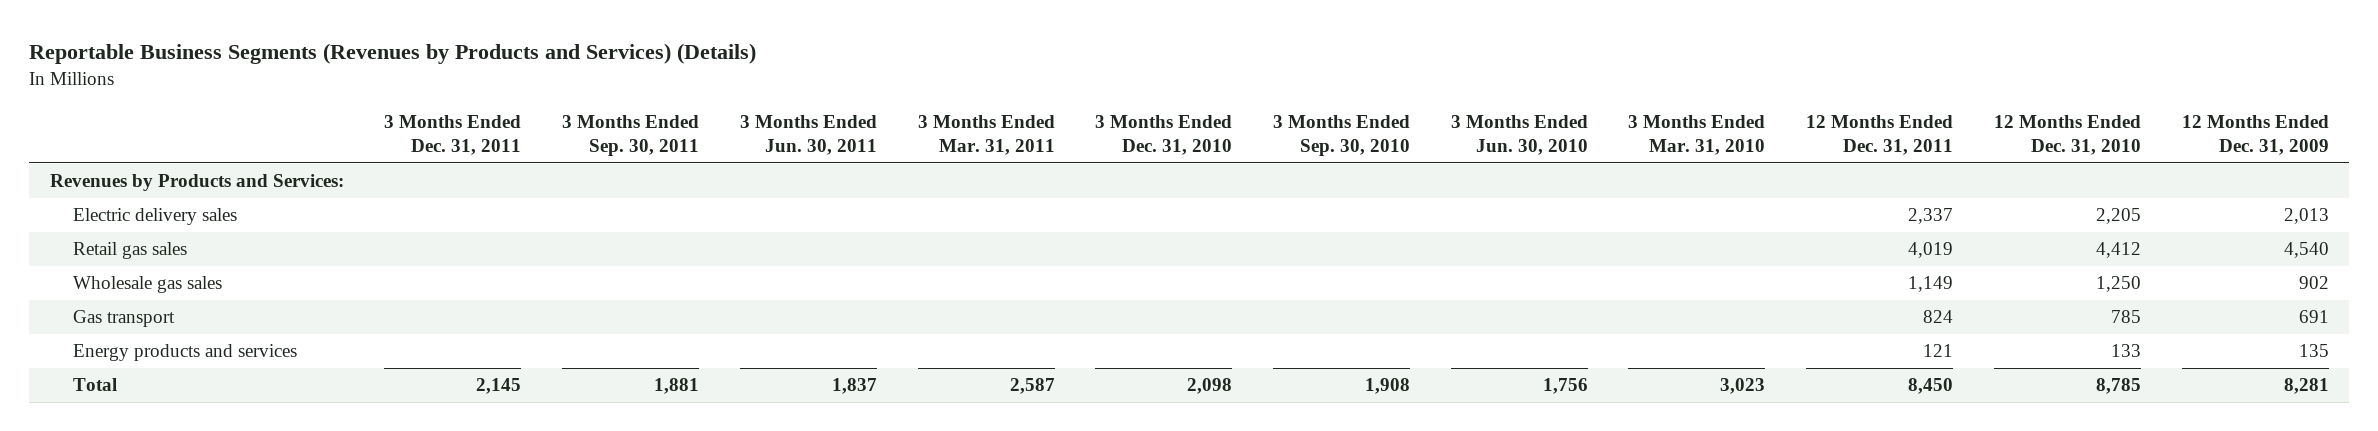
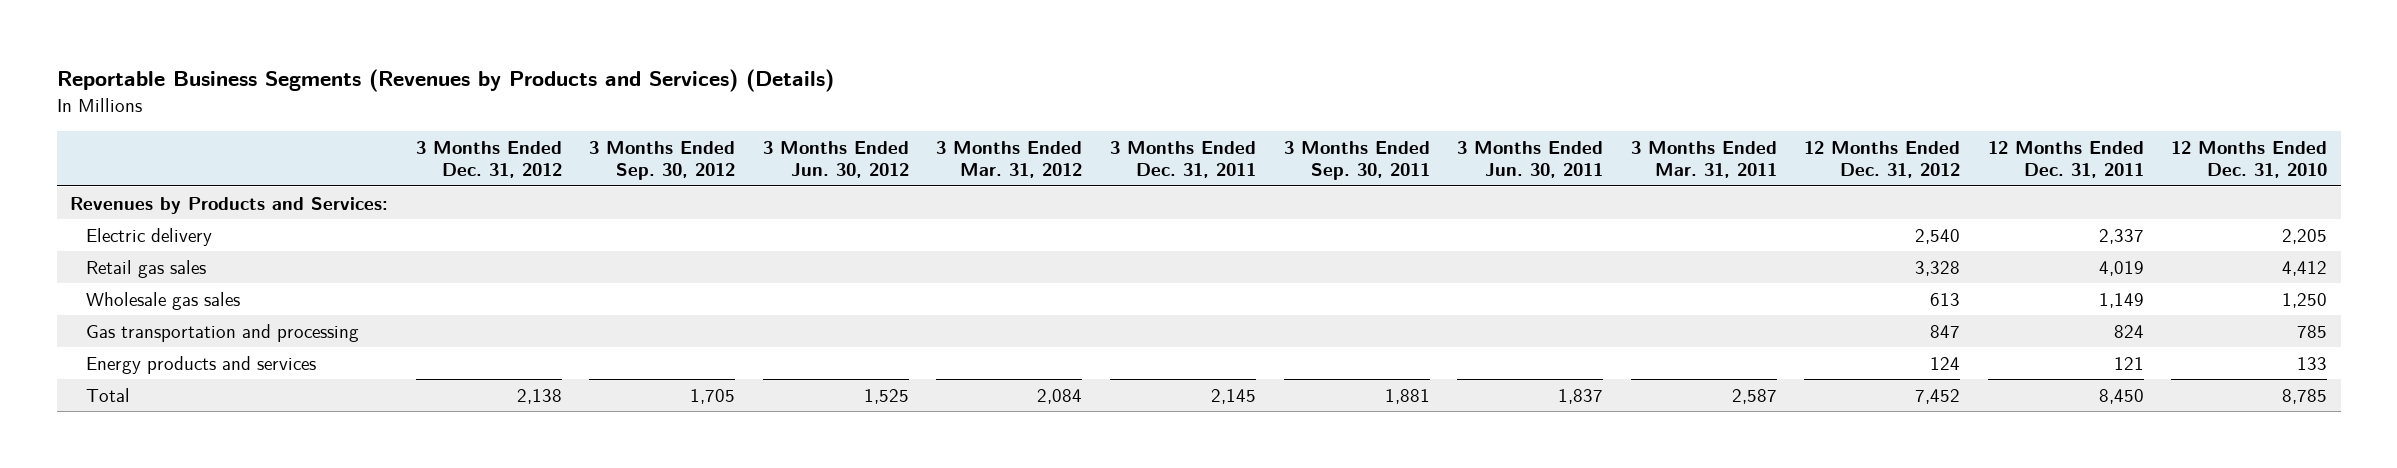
- | 3 Months Ended Dec. 31, 2011 | 3 Months Ended Sep. 30, 2011 | 3 Months Ended Jun. 30, 2011 | 3 Months Ended Mar. 31, 2011 | 3 Months Ended Dec. 31, 2010 | 3 Months Ended Sep. 30, 2010 | 3 Months Ended Jun. 30, 2010 | 3 Months Ended Mar. 31, 2010 | 12 Months Ended Dec. 31, 2011 | 12 Months Ended Dec. 31, 2010 | 12 Months Ended Dec. 31, 2009
+ | 3 Months Ended Dec. 31, 2012 | 3 Months Ended Sep. 30, 2012 | 3 Months Ended Jun. 30, 2012 | 3 Months Ended Mar. 31, 2012 | 3 Months Ended Dec. 31, 2011 | 3 Months Ended Sep. 30, 2011 | 3 Months Ended Jun. 30, 2011 | 3 Months Ended Mar. 31, 2011 | 12 Months Ended Dec. 31, 2012 | 12 Months Ended Dec. 31, 2011 | 12 Months Ended Dec. 31, 2010
- Electric delivery sales | | | | | | | | | 2,337 | 2,205 | 2,013
+ Electric delivery | | | | | | | | | 2,540 | 2,337 | 2,205
- Gas transport | | | | | | | | | 824 | 785 | 691
+ Gas transportation and processing | | | | | | | | | 847 | 824 | 785

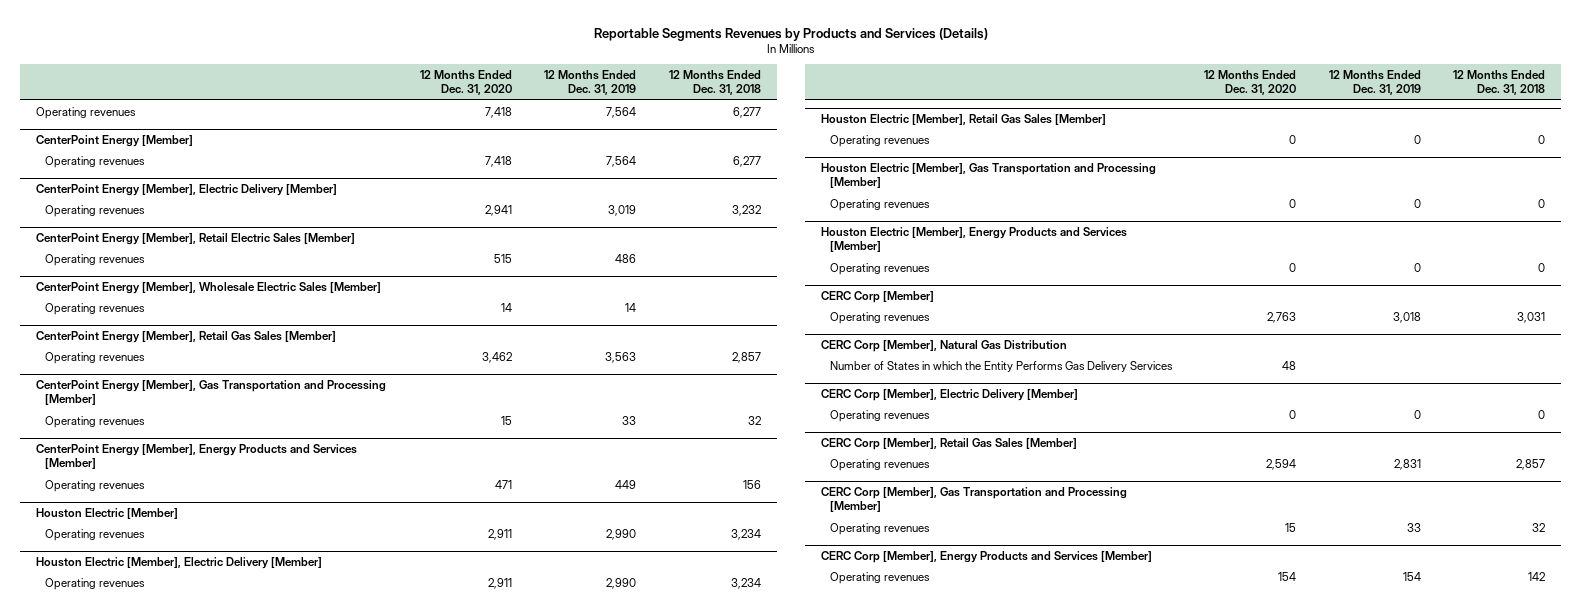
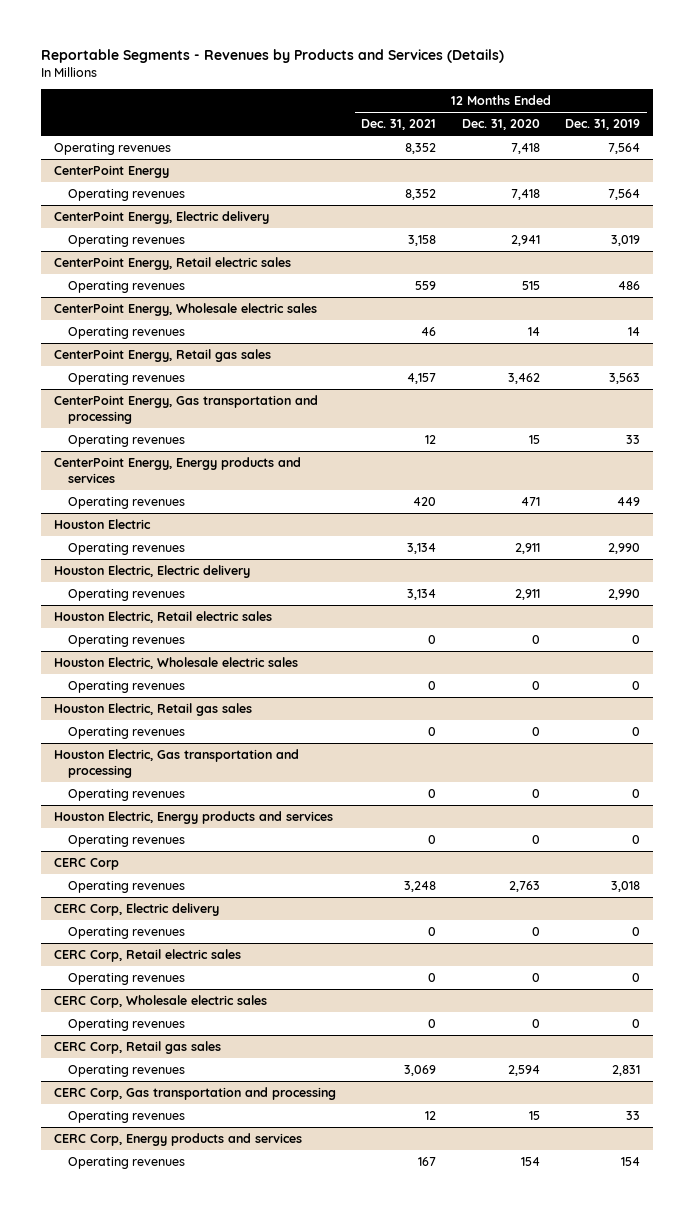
- Reportable Segments Revenues by Products and Services (Details)
+ Reportable Segments - Revenues by Products and Services (Details)
- | 12 Months Ended Dec. 31, 2020 | 12 Months Ended Dec. 31, 2019 | 12 Months Ended Dec. 31, 2018
+ | 12 Months Ended Dec. 31, 2021 | 12 Months Ended Dec. 31, 2020 | 12 Months Ended Dec. 31, 2019
- CenterPoint Energy [Member]
+ CenterPoint Energy
- CenterPoint Energy [Member], Electric Delivery [Member]
+ CenterPoint Energy, Electric delivery
- CenterPoint Energy [Member], Retail Electric Sales [Member]
+ CenterPoint Energy, Retail electric sales
- CenterPoint Energy [Member], Wholesale Electric Sales [Member]
+ CenterPoint Energy, Wholesale electric sales
- CenterPoint Energy [Member], Retail Gas Sales [Member]
+ CenterPoint Energy, Retail gas sales
- CenterPoint Energy [Member], Gas Transportation and Processing [Member]
+ CenterPoint Energy, Gas transportation and processing
- CenterPoint Energy [Member], Energy Products and Services [Member]
+ CenterPoint Energy, Energy products and services
- Houston Electric [Member]
+ Houston Electric
- Houston Electric [Member], Electric Delivery [Member]
+ Houston Electric, Electric delivery
- Houston Electric [Member], Retail Gas Sales [Member]
+ Houston Electric, Retail electric sales
- Houston Electric [Member], Gas Transportation and Processing [Member]
+ Houston Electric, Wholesale electric sales
- Houston Electric [Member], Energy Products and Services [Member]
+ Houston Electric, Retail gas sales
- CERC Corp [Member]
+ Houston Electric, Gas transportation and processing
+ Operating revenues | 0 | 0 | 0
+ Houston Electric, Energy products and services
+ Operating revenues | 0 | 0 | 0
+ CERC Corp
- CERC Corp [Member], Natural Gas Distribution
- Number of States in which the Entity Performs Gas Delivery Services | 48 | |
- CERC Corp [Member], Electric Delivery [Member]
+ CERC Corp, Electric delivery
- CERC Corp [Member], Retail Gas Sales [Member]
+ CERC Corp, Retail electric sales
+ Operating revenues | 0 | 0 | 0
+ CERC Corp, Wholesale electric sales
+ Operating revenues | 0 | 0 | 0
+ CERC Corp, Retail gas sales
- CERC Corp [Member], Gas Transportation and Processing [Member]
+ CERC Corp, Gas transportation and processing
- CERC Corp [Member], Energy Products and Services [Member]
+ CERC Corp, Energy products and services

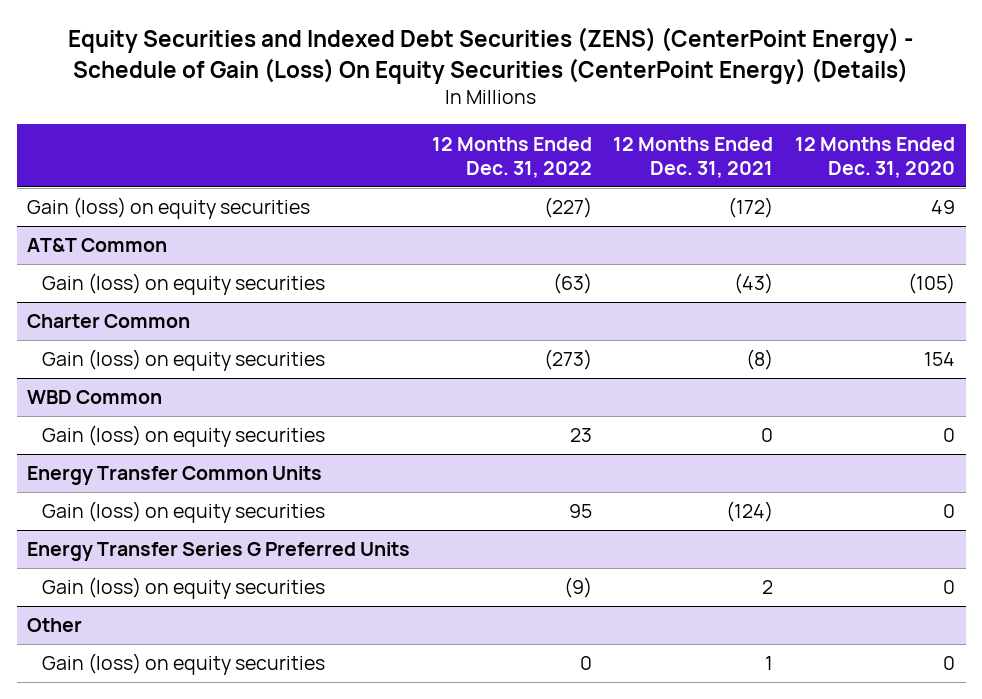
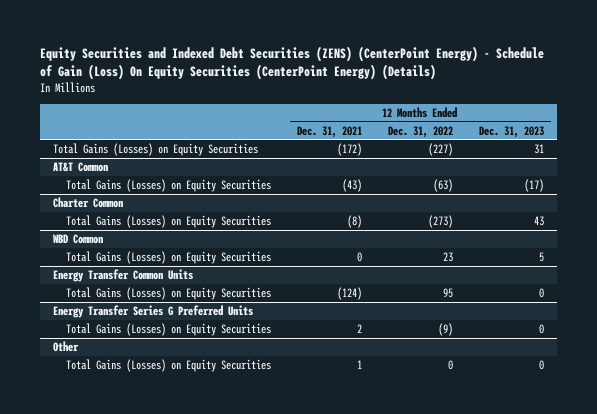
- | 12 Months Ended Dec. 31, 2022 | 12 Months Ended Dec. 31, 2021 | 12 Months Ended Dec. 31, 2020
+ | 12 Months Ended Dec. 31, 2021 | 12 Months Ended Dec. 31, 2022 | 12 Months Ended Dec. 31, 2023
- Gain (loss) on equity securities | (227) | (172) | 49
+ Total Gains (Losses) on Equity Securities | (172) | (227) | 31
@ AT&T Common
- Gain (loss) on equity securities | (63) | (43) | (105)
+ Total Gains (Losses) on Equity Securities | (43) | (63) | (17)
@ Charter Common
- Gain (loss) on equity securities | (273) | (8) | 154
+ Total Gains (Losses) on Equity Securities | (8) | (273) | 43
@ WBD Common
- Gain (loss) on equity securities | 23 | 0 | 0
+ Total Gains (Losses) on Equity Securities | 0 | 23 | 5
@ Energy Transfer Common Units
- Gain (loss) on equity securities | 95 | (124) | 0
+ Total Gains (Losses) on Equity Securities | (124) | 95 | 0
@ Energy Transfer Series G Preferred Units
- Gain (loss) on equity securities | (9) | 2 | 0
+ Total Gains (Losses) on Equity Securities | 2 | (9) | 0
@ Other
- Gain (loss) on equity securities | 0 | 1 | 0
+ Total Gains (Losses) on Equity Securities | 1 | 0 | 0

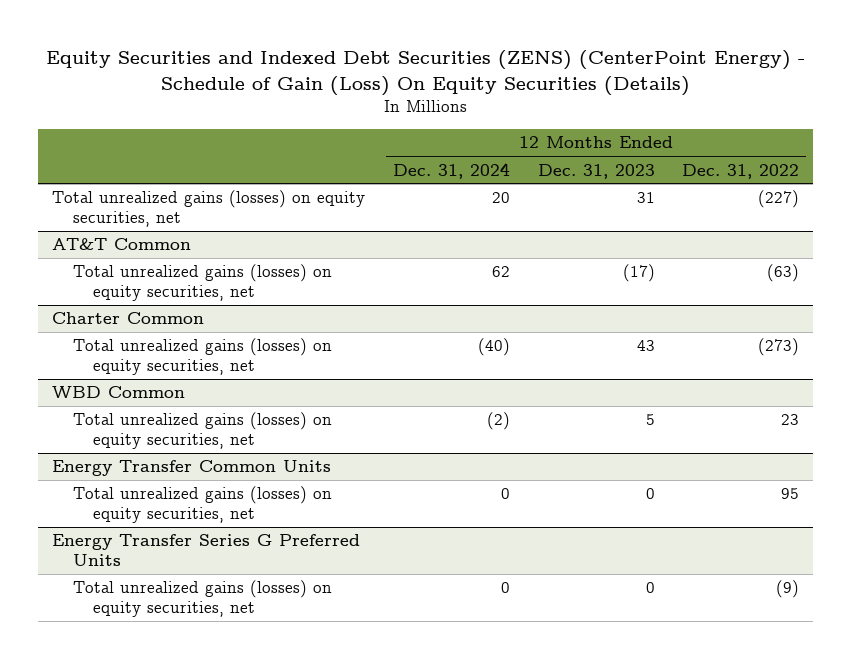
- Equity Securities and Indexed Debt Securities (ZENS) (CenterPoint Energy) - Schedule of Gain (Loss) On Equity Securities (CenterPoint Energy) (Details)
+ Equity Securities and Indexed Debt Securities (ZENS) (CenterPoint Energy) - Schedule of Gain (Loss) On Equity Securities (Details)
- | 12 Months Ended Dec. 31, 2021 | 12 Months Ended Dec. 31, 2022 | 12 Months Ended Dec. 31, 2023
+ | 12 Months Ended Dec. 31, 2024 | 12 Months Ended Dec. 31, 2023 | 12 Months Ended Dec. 31, 2022
- Total Gains (Losses) on Equity Securities | (172) | (227) | 31
+ Total unrealized gains (losses) on equity securities, net | 20 | 31 | (227)
@ AT&T Common
- Total Gains (Losses) on Equity Securities | (43) | (63) | (17)
+ Total unrealized gains (losses) on equity securities, net | 62 | (17) | (63)
@ Charter Common
- Total Gains (Losses) on Equity Securities | (8) | (273) | 43
+ Total unrealized gains (losses) on equity securities, net | (40) | 43 | (273)
@ WBD Common
- Total Gains (Losses) on Equity Securities | 0 | 23 | 5
+ Total unrealized gains (losses) on equity securities, net | (2) | 5 | 23
@ Energy Transfer Common Units
- Total Gains (Losses) on Equity Securities | (124) | 95 | 0
+ Total unrealized gains (losses) on equity securities, net | 0 | 0 | 95
@ Energy Transfer Series G Preferred Units
- Total Gains (Losses) on Equity Securities | 2 | (9) | 0
- Other
- Total Gains (Losses) on Equity Securities | 1 | 0 | 0
@ Energy Transfer Series G Preferred Units
+ Total unrealized gains (losses) on equity securities, net | 0 | 0 | (9)

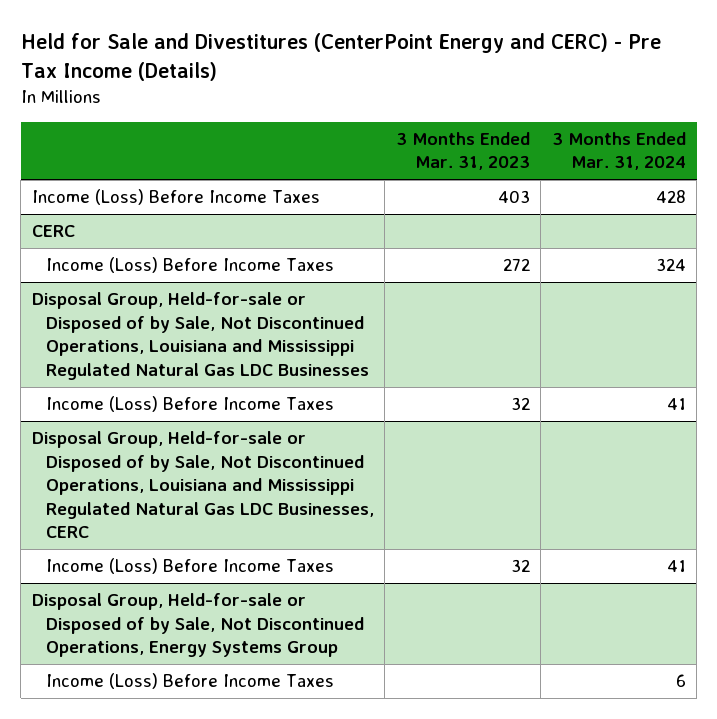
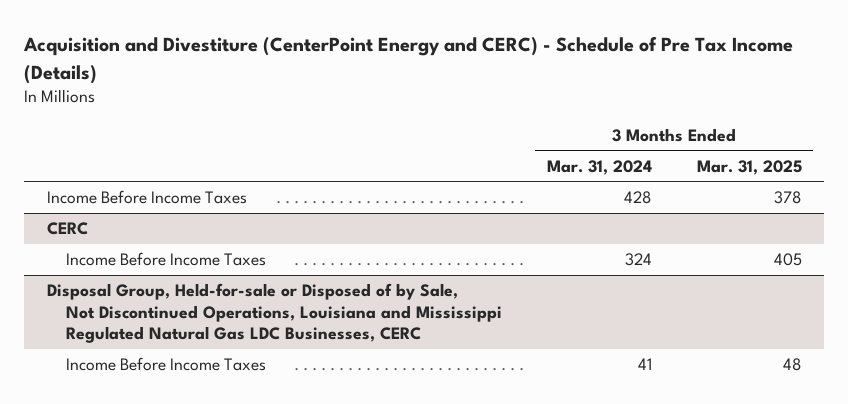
- Held for Sale and Divestitures (CenterPoint Energy and CERC) - Pre Tax Income (Details)
+ Acquisition and Divestiture (CenterPoint Energy and CERC) - Schedule of Pre Tax Income (Details)
- | 3 Months Ended Mar. 31, 2023 | 3 Months Ended Mar. 31, 2024
+ | 3 Months Ended Mar. 31, 2024 | 3 Months Ended Mar. 31, 2025
- Income (Loss) Before Income Taxes | 403 | 428
+ Income Before Income Taxes | 428 | 378
@ CERC
- Income (Loss) Before Income Taxes | 272 | 324
- Disposal Group, Held-for-sale or Disposed of by Sale, Not Discontinued Operations, Louisiana and Mississippi Regulated Natural Gas LDC Businesses
- Income (Loss) Before Income Taxes | 32 | 41
@ CERC
+ Income Before Income Taxes | 324 | 405
@ Disposal Group, Held-for-sale or Disposed of by Sale, Not Discontinued Operations, Louisiana and Mississippi Regulated Natural Gas LDC Businesses, CERC
- Income (Loss) Before Income Taxes | 32 | 41
- Disposal Group, Held-for-sale or Disposed of by Sale, Not Discontinued Operations, Energy Systems Group
- Income (Loss) Before Income Taxes | | 6
@ Disposal Group, Held-for-sale or Disposed of by Sale, Not Discontinued Operations, Louisiana and Mississippi Regulated Natural Gas LDC Businesses, CERC
+ Income Before Income Taxes | 41 | 48

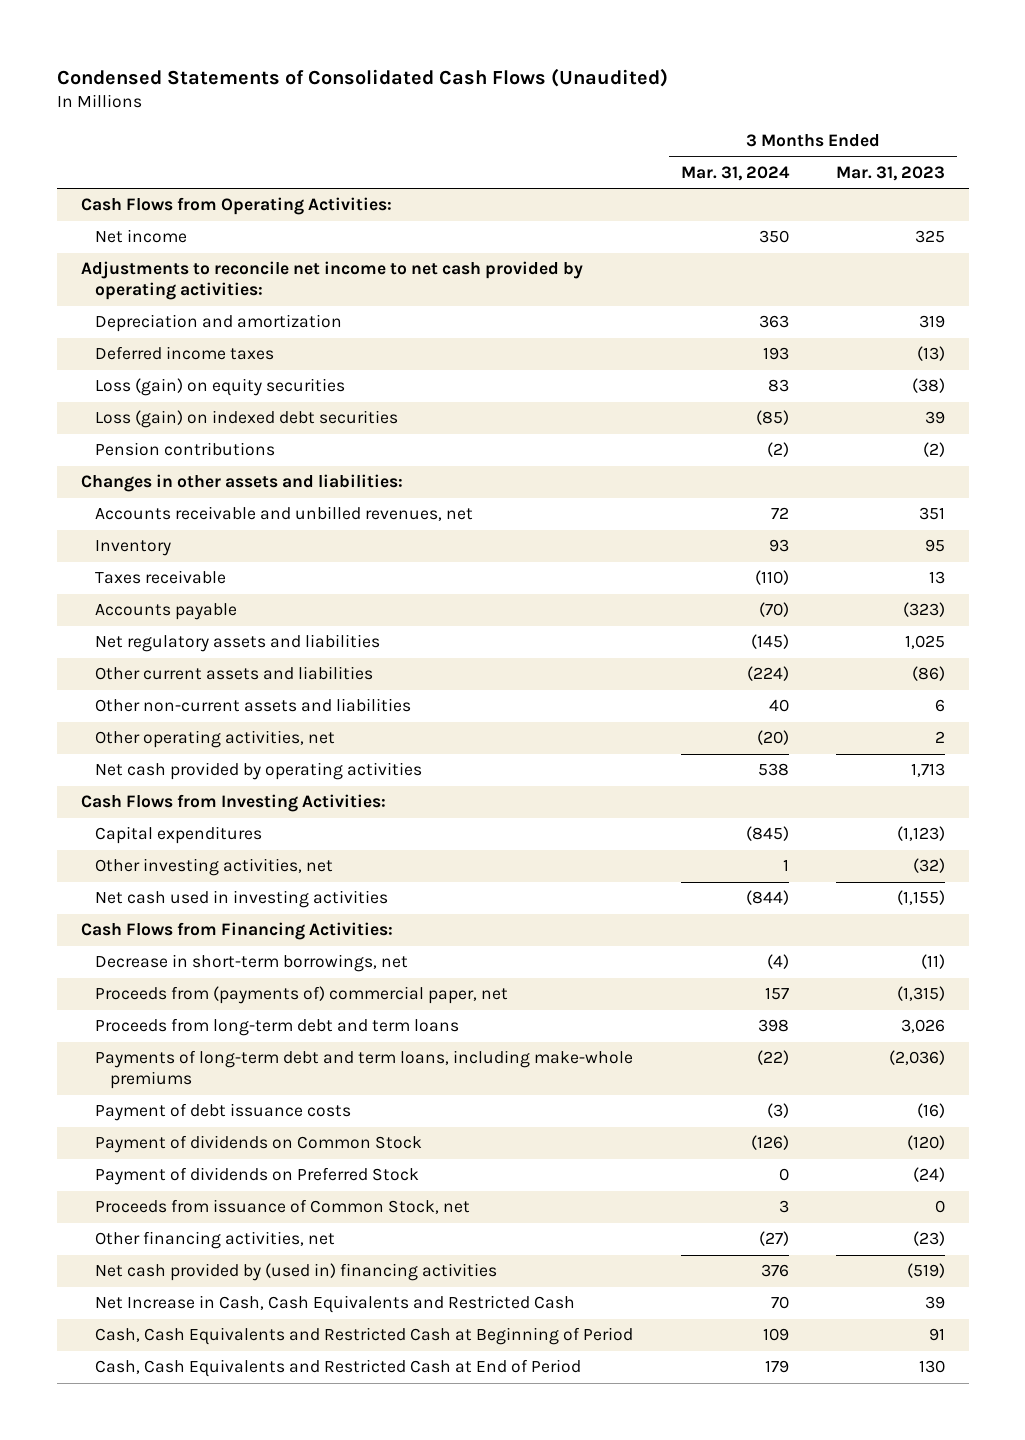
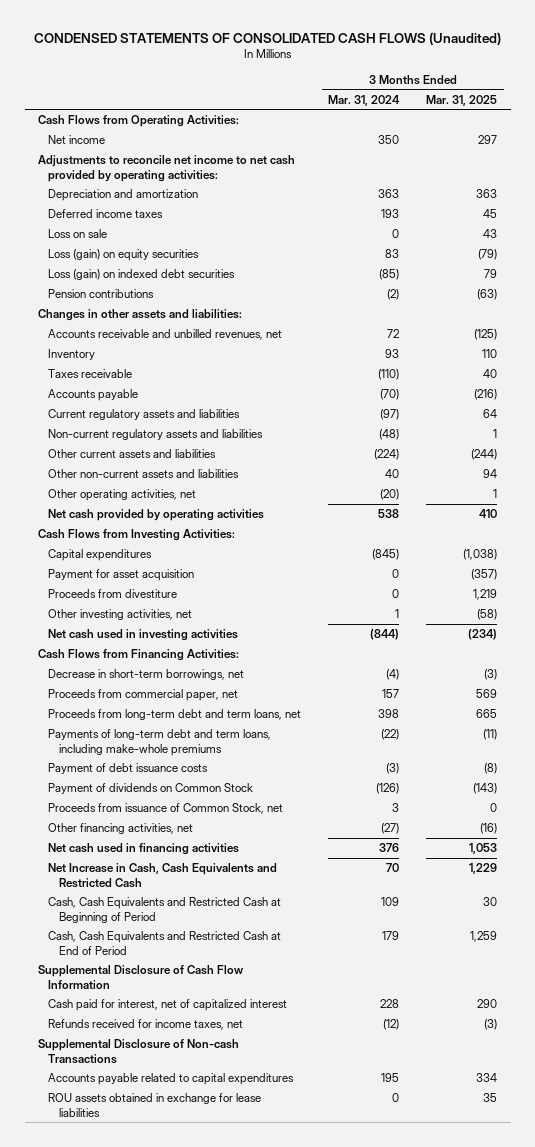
- Condensed Statements of Consolidated Cash Flows (Unaudited)
+ CONDENSED STATEMENTS OF CONSOLIDATED CASH FLOWS (Unaudited)
- | 3 Months Ended Mar. 31, 2024 | 3 Months Ended Mar. 31, 2023
+ | 3 Months Ended Mar. 31, 2024 | 3 Months Ended Mar. 31, 2025
+ Loss on sale | 0 | 43
- Net regulatory assets and liabilities | (145) | 1,025
+ Current regulatory assets and liabilities | (97) | 64
+ Non-current regulatory assets and liabilities | (48) | 1
+ Payment for asset acquisition | 0 | (357)
+ Proceeds from divestiture | 0 | 1,219
- Proceeds from (payments of) commercial paper, net | 157 | (1,315)
- Proceeds from long-term debt and term loans | 398 | 3,026
+ Proceeds from commercial paper, net | 157 | 569
+ Proceeds from long-term debt and term loans, net | 398 | 665
- Payment of dividends on Preferred Stock | 0 | (24)
- Net cash provided by (used in) financing activities | 376 | (519)
+ Net cash used in financing activities | 376 | 1,053
+ Supplemental Disclosure of Cash Flow Information
+ Cash paid for interest, net of capitalized interest | 228 | 290
+ Refunds received for income taxes, net | (12) | (3)
+ Supplemental Disclosure of Non-cash Transactions
+ Accounts payable related to capital expenditures | 195 | 334
+ ROU assets obtained in exchange for lease liabilities | 0 | 35

